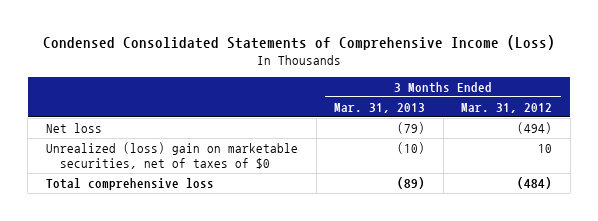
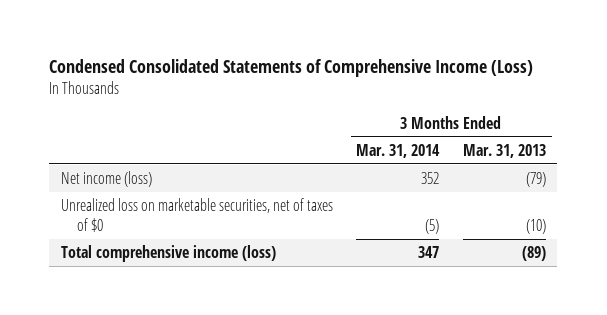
- | 3 Months Ended Mar. 31, 2013 | 3 Months Ended Mar. 31, 2012
+ | 3 Months Ended Mar. 31, 2014 | 3 Months Ended Mar. 31, 2013
- Net loss | (79) | (494)
- Unrealized (loss) gain on marketable securities, net of taxes of $0 | (10) | 10
- Total comprehensive loss | (89) | (484)
+ Net income (loss) | 352 | (79)
+ Unrealized loss on marketable securities, net of taxes of $0 | (5) | (10)
+ Total comprehensive income (loss) | 347 | (89)

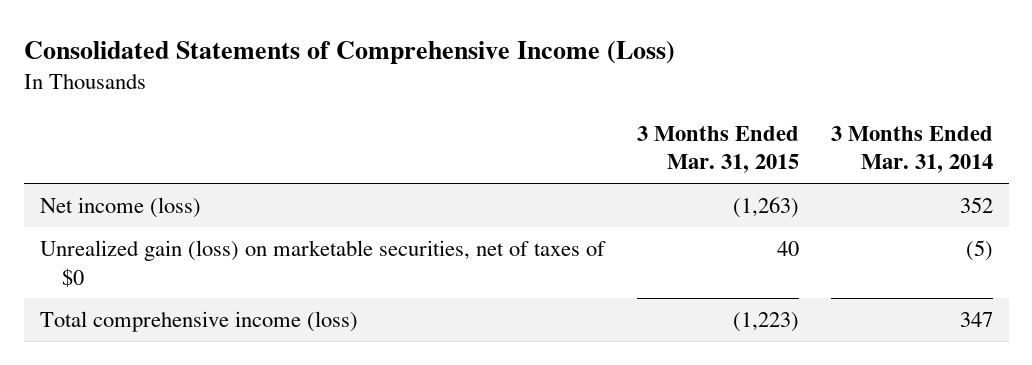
- Condensed Consolidated Statements of Comprehensive Income (Loss)
+ Consolidated Statements of Comprehensive Income (Loss)
- | 3 Months Ended Mar. 31, 2014 | 3 Months Ended Mar. 31, 2013
+ | 3 Months Ended Mar. 31, 2015 | 3 Months Ended Mar. 31, 2014
- Unrealized loss on marketable securities, net of taxes of $0 | (5) | (10)
+ Unrealized gain (loss) on marketable securities, net of taxes of $0 | 40 | (5)

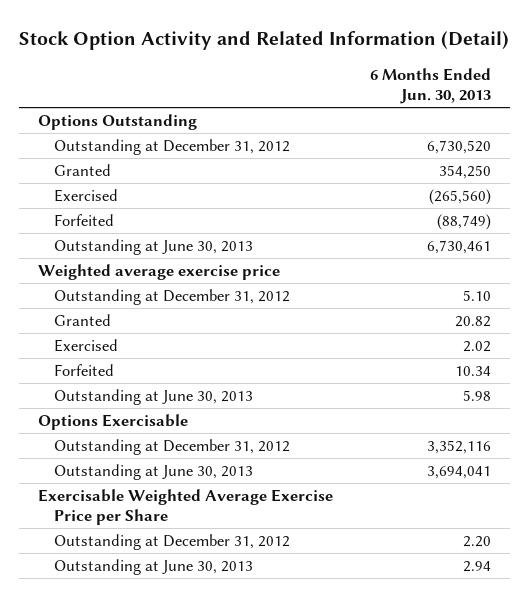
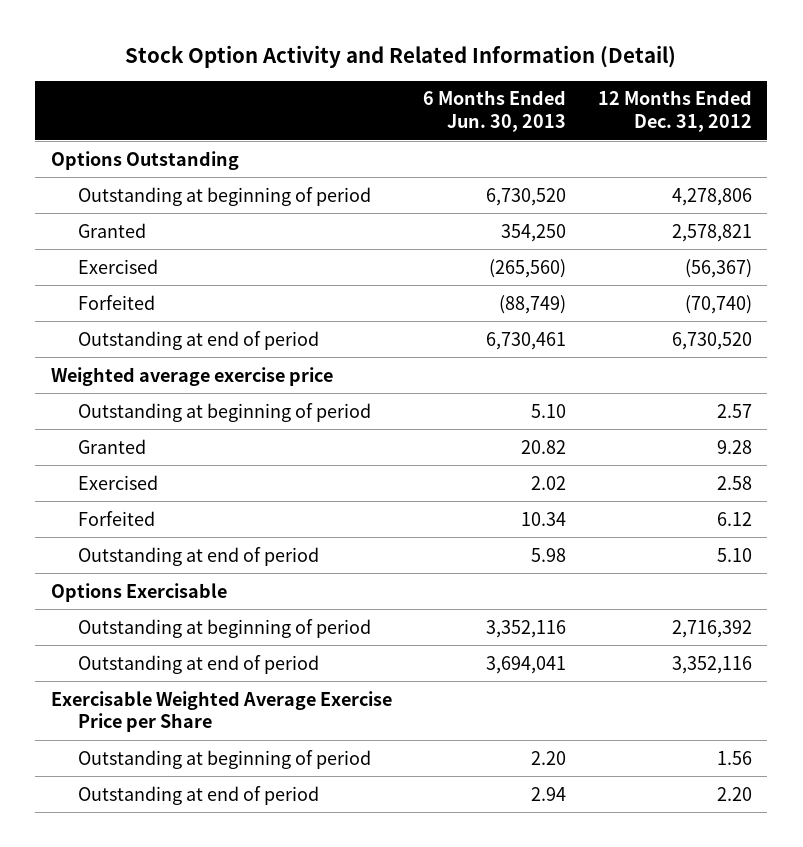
- | 6 Months Ended Jun. 30, 2013
+ | 6 Months Ended Jun. 30, 2013 | 12 Months Ended Dec. 31, 2012
- Outstanding at December 31, 2012 | 6,730,520
+ Outstanding at beginning of period | 6,730,520 | 4,278,806
- Outstanding at June 30, 2013 | 6,730,461
+ Outstanding at end of period | 6,730,461 | 6,730,520
- Outstanding at December 31, 2012 | 5.10
+ Outstanding at beginning of period | 5.10 | 2.57
- Outstanding at June 30, 2013 | 5.98
+ Outstanding at end of period | 5.98 | 5.10
- Outstanding at December 31, 2012 | 3,352,116
- Outstanding at June 30, 2013 | 3,694,041
+ Outstanding at beginning of period | 3,352,116 | 2,716,392
+ Outstanding at end of period | 3,694,041 | 3,352,116
- Outstanding at December 31, 2012 | 2.20
- Outstanding at June 30, 2013 | 2.94
+ Outstanding at beginning of period | 2.20 | 1.56
+ Outstanding at end of period | 2.94 | 2.20

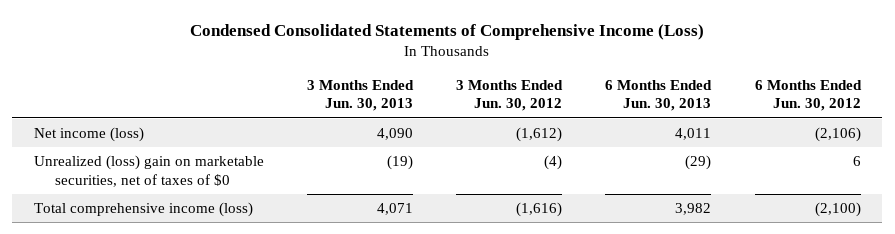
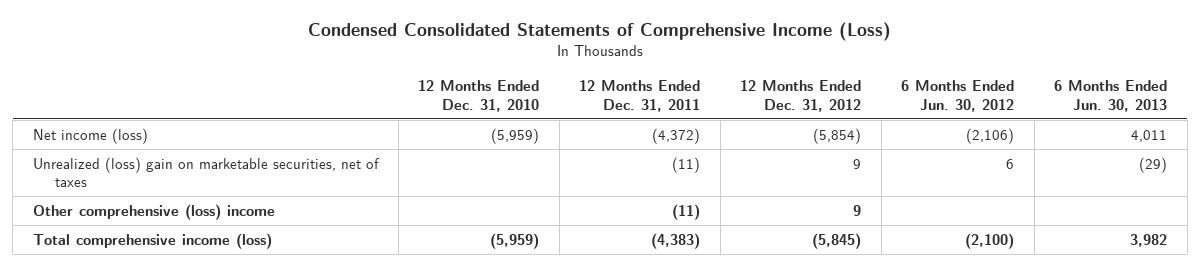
- | 3 Months Ended Jun. 30, 2013 | 3 Months Ended Jun. 30, 2012 | 6 Months Ended Jun. 30, 2013 | 6 Months Ended Jun. 30, 2012
+ | 12 Months Ended Dec. 31, 2010 | 12 Months Ended Dec. 31, 2011 | 12 Months Ended Dec. 31, 2012 | 6 Months Ended Jun. 30, 2012 | 6 Months Ended Jun. 30, 2013
- Unrealized (loss) gain on marketable securities, net of taxes of $0 | (19) | (4) | (29) | 6
+ Unrealized (loss) gain on marketable securities, net of taxes | | (11) | 9 | 6 | (29)
+ Other comprehensive (loss) income | | (11) | 9 | |

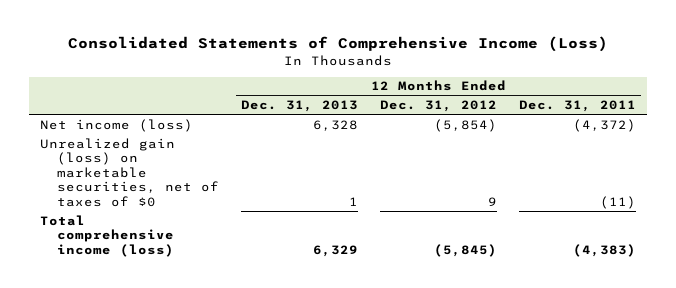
- Condensed Consolidated Statements of Comprehensive Income (Loss)
+ Consolidated Statements of Comprehensive Income (Loss)
- | 12 Months Ended Dec. 31, 2010 | 12 Months Ended Dec. 31, 2011 | 12 Months Ended Dec. 31, 2012 | 6 Months Ended Jun. 30, 2012 | 6 Months Ended Jun. 30, 2013
+ | 12 Months Ended Dec. 31, 2013 | 12 Months Ended Dec. 31, 2012 | 12 Months Ended Dec. 31, 2011
- Unrealized (loss) gain on marketable securities, net of taxes | | (11) | 9 | 6 | (29)
- Other comprehensive (loss) income | | (11) | 9 | |
+ Unrealized gain (loss) on marketable securities, net of taxes of $0 | 1 | 9 | (11)

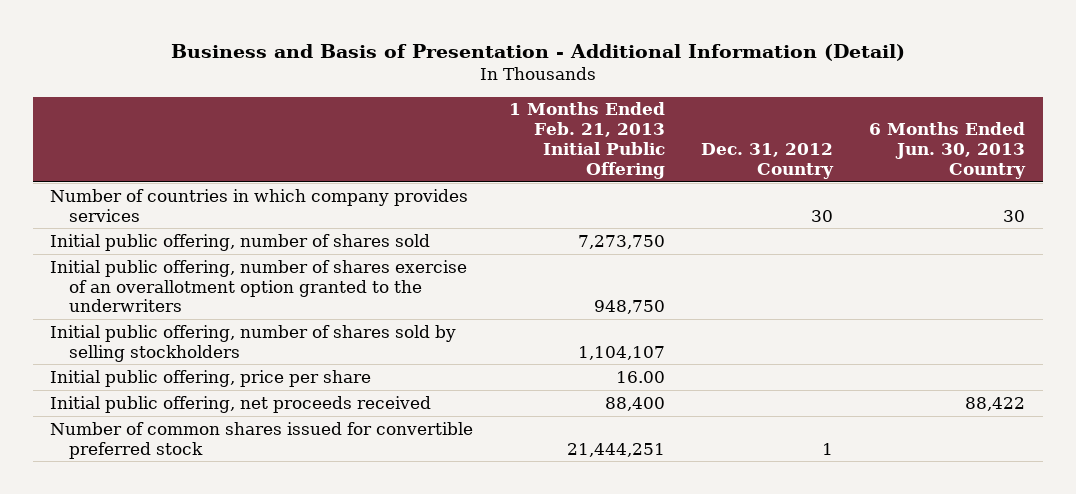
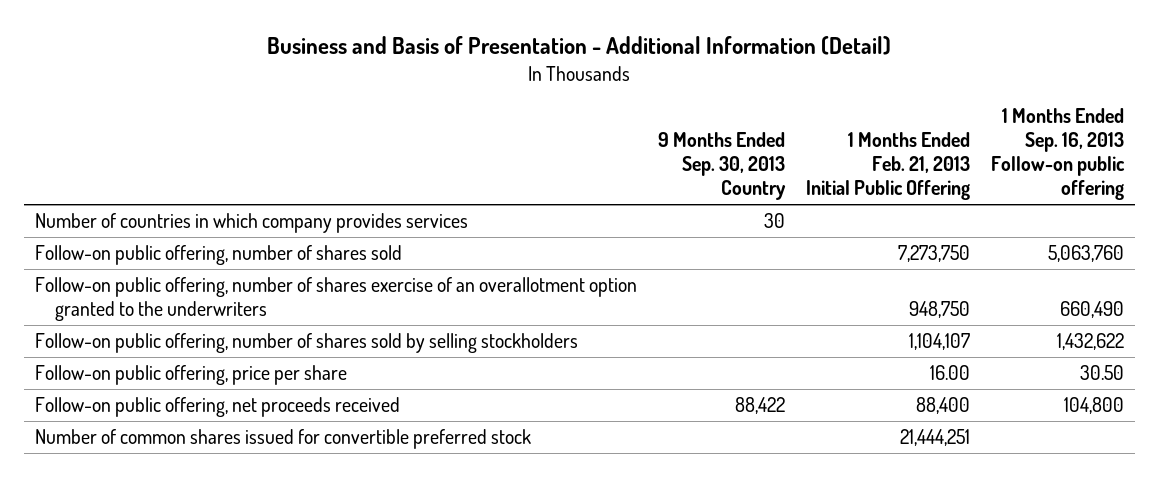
- | 1 Months Ended Feb. 21, 2013 Initial Public Offering | Dec. 31, 2012 Country | 6 Months Ended Jun. 30, 2013 Country
+ | 9 Months Ended Sep. 30, 2013 Country | 1 Months Ended Feb. 21, 2013 Initial Public Offering | 1 Months Ended Sep. 16, 2013 Follow-on public offering
- Initial public offering, number of shares sold | 7,273,750 | |
- Initial public offering, number of shares exercise of an overallotment option granted to the underwriters | 948,750 | |
- Initial public offering, number of shares sold by selling stockholders | 1,104,107 | |
- Initial public offering, price per share | 16.00 | |
- Initial public offering, net proceeds received | 88,400 | | 88,422
+ Follow-on public offering, number of shares sold | | 7,273,750 | 5,063,760
+ Follow-on public offering, number of shares exercise of an overallotment option granted to the underwriters | | 948,750 | 660,490
+ Follow-on public offering, number of shares sold by selling stockholders | | 1,104,107 | 1,432,622
+ Follow-on public offering, price per share | | 16.00 | 30.50
+ Follow-on public offering, net proceeds received | 88,422 | 88,400 | 104,800

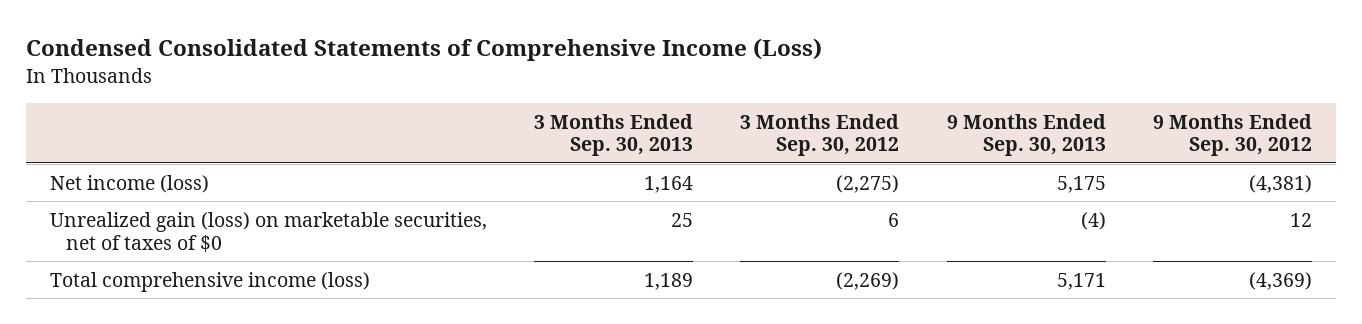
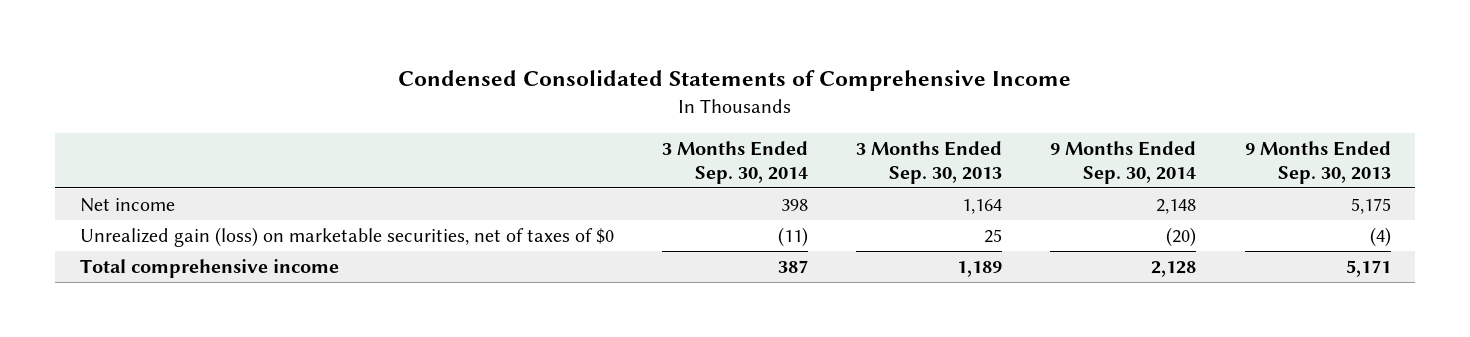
- Condensed Consolidated Statements of Comprehensive Income (Loss)
+ Condensed Consolidated Statements of Comprehensive Income
- | 3 Months Ended Sep. 30, 2013 | 3 Months Ended Sep. 30, 2012 | 9 Months Ended Sep. 30, 2013 | 9 Months Ended Sep. 30, 2012
+ | 3 Months Ended Sep. 30, 2014 | 3 Months Ended Sep. 30, 2013 | 9 Months Ended Sep. 30, 2014 | 9 Months Ended Sep. 30, 2013
- Net income (loss) | 1,164 | (2,275) | 5,175 | (4,381)
+ Net income | 398 | 1,164 | 2,148 | 5,175
- Total comprehensive income (loss) | 1,189 | (2,269) | 5,171 | (4,369)
+ Total comprehensive income | 387 | 1,189 | 2,128 | 5,171

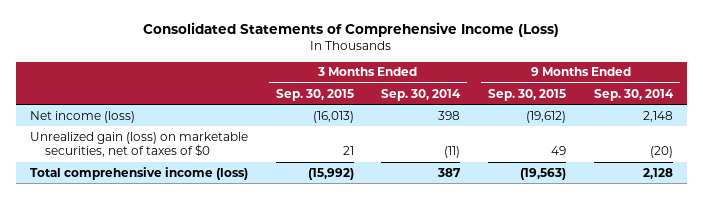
- Condensed Consolidated Statements of Comprehensive Income
+ Consolidated Statements of Comprehensive Income (Loss)
- | 3 Months Ended Sep. 30, 2014 | 3 Months Ended Sep. 30, 2013 | 9 Months Ended Sep. 30, 2014 | 9 Months Ended Sep. 30, 2013
+ | 3 Months Ended Sep. 30, 2015 | 3 Months Ended Sep. 30, 2014 | 9 Months Ended Sep. 30, 2015 | 9 Months Ended Sep. 30, 2014
- Net income | 398 | 1,164 | 2,148 | 5,175
+ Net income (loss) | (16,013) | 398 | (19,612) | 2,148
- Total comprehensive income | 387 | 1,189 | 2,128 | 5,171
+ Total comprehensive income (loss) | (15,992) | 387 | (19,563) | 2,128

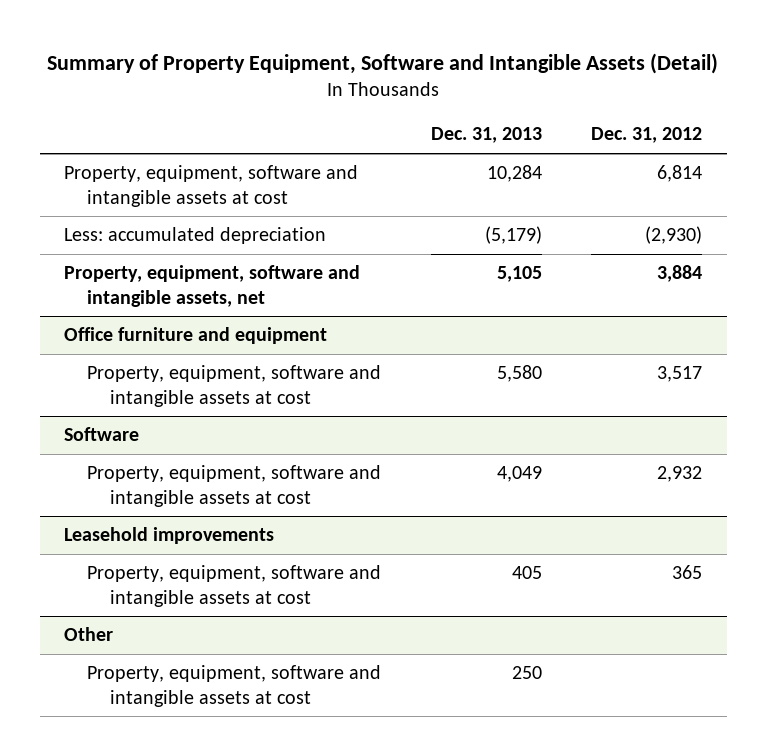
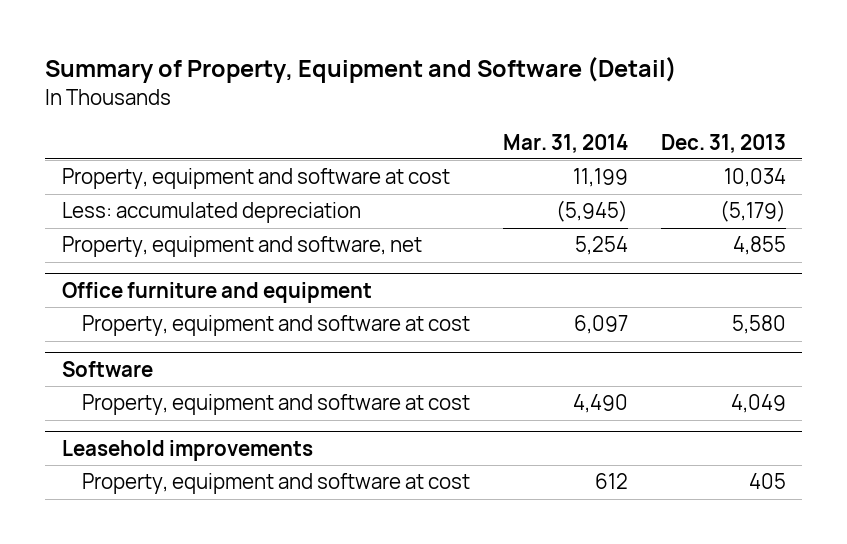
- Summary of Property Equipment, Software and Intangible Assets (Detail)
+ Summary of Property, Equipment and Software (Detail)
- | Dec. 31, 2013 | Dec. 31, 2012
+ | Mar. 31, 2014 | Dec. 31, 2013
- Property, equipment, software and intangible assets at cost | 10,284 | 6,814
+ Property, equipment and software at cost | 11,199 | 10,034
- Property, equipment, software and intangible assets, net | 5,105 | 3,884
+ Property, equipment and software, net | 5,254 | 4,855
@ Office furniture and equipment
- Property, equipment, software and intangible assets at cost | 5,580 | 3,517
+ Property, equipment and software at cost | 6,097 | 5,580
@ Software
- Property, equipment, software and intangible assets at cost | 4,049 | 2,932
+ Property, equipment and software at cost | 4,490 | 4,049
@ Leasehold improvements
- Property, equipment, software and intangible assets at cost | 405 | 365
- Other
- Property, equipment, software and intangible assets at cost | 250 |
@ Leasehold improvements
+ Property, equipment and software at cost | 612 | 405

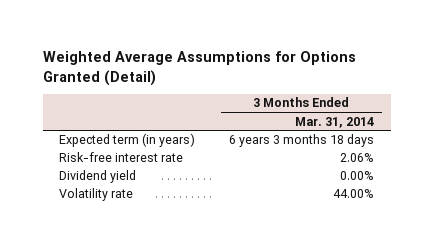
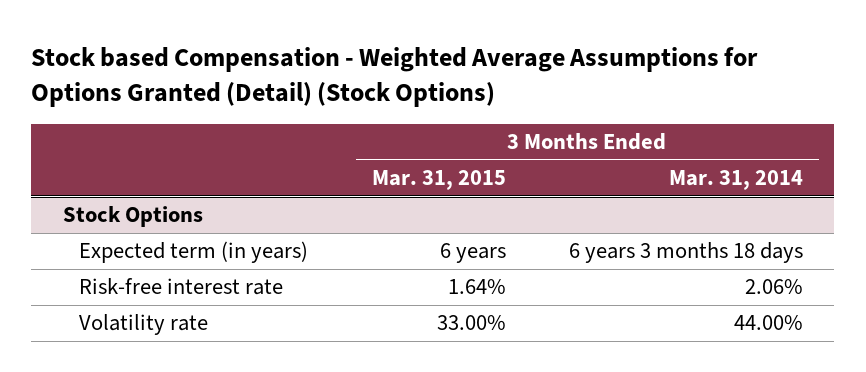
- Weighted Average Assumptions for Options Granted (Detail)
+ Stock based Compensation - Weighted Average Assumptions for Options Granted (Detail) (Stock Options)
- | 3 Months Ended Mar. 31, 2014
+ | 3 Months Ended Mar. 31, 2015 | 3 Months Ended Mar. 31, 2014
+ Stock Options
- Dividend yield | 0.00%

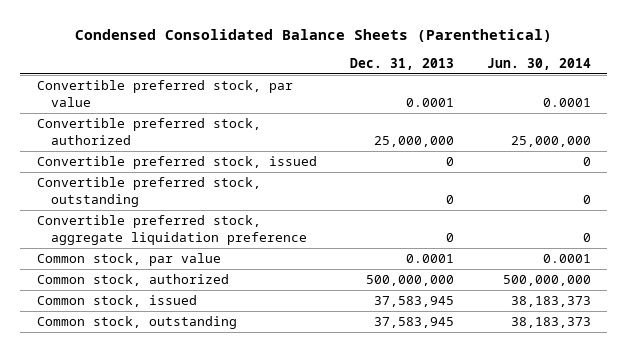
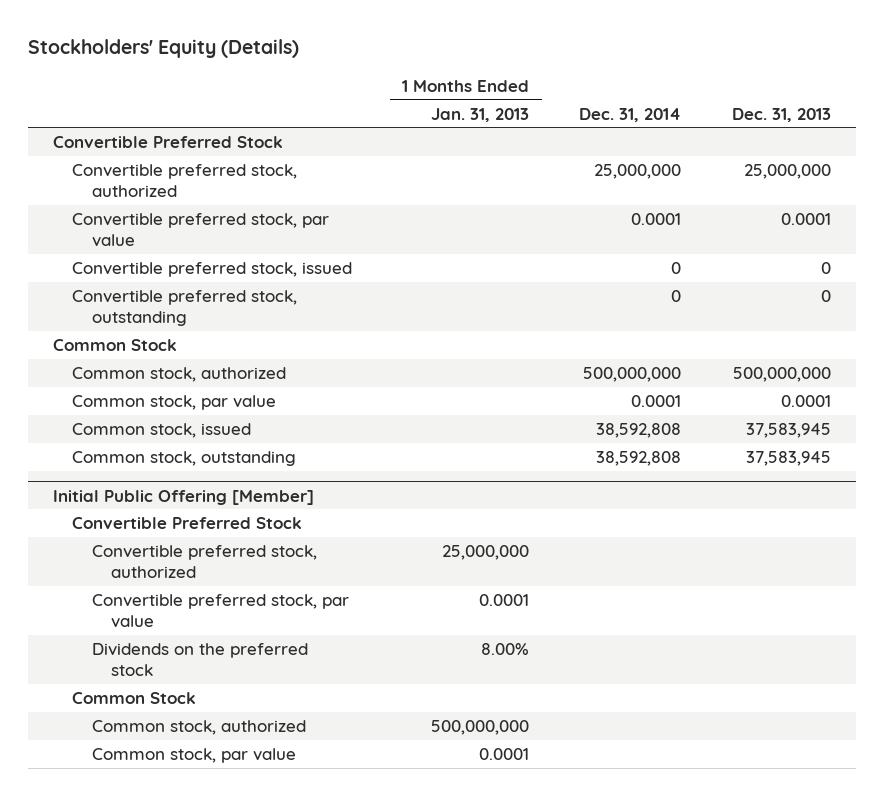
- Condensed Consolidated Balance Sheets (Parenthetical)
+ Stockholders' Equity (Details)
- | Dec. 31, 2013 | Jun. 30, 2014
+ | 1 Months Ended Jan. 31, 2013 | Dec. 31, 2014 | Dec. 31, 2013
+ Convertible Preferred Stock
moved down: Convertible preferred stock, par value | | 0.0001 | 0.0001
- Convertible preferred stock, aggregate liquidation preference | 0 | 0
+ Common Stock
moved down: Common stock, par value | | 0.0001 | 0.0001
+ Initial Public Offering [Member]
+ Convertible Preferred Stock
+ Convertible preferred stock, authorized | 25,000,000 | |
+ Convertible preferred stock, par value | 0.0001 | |
+ Dividends on the preferred stock | 8.00% | |
+ Common Stock
+ Common stock, authorized | 500,000,000 | |
+ Common stock, par value | 0.0001 | |

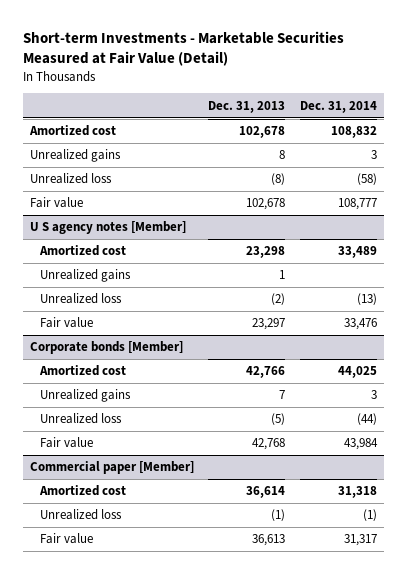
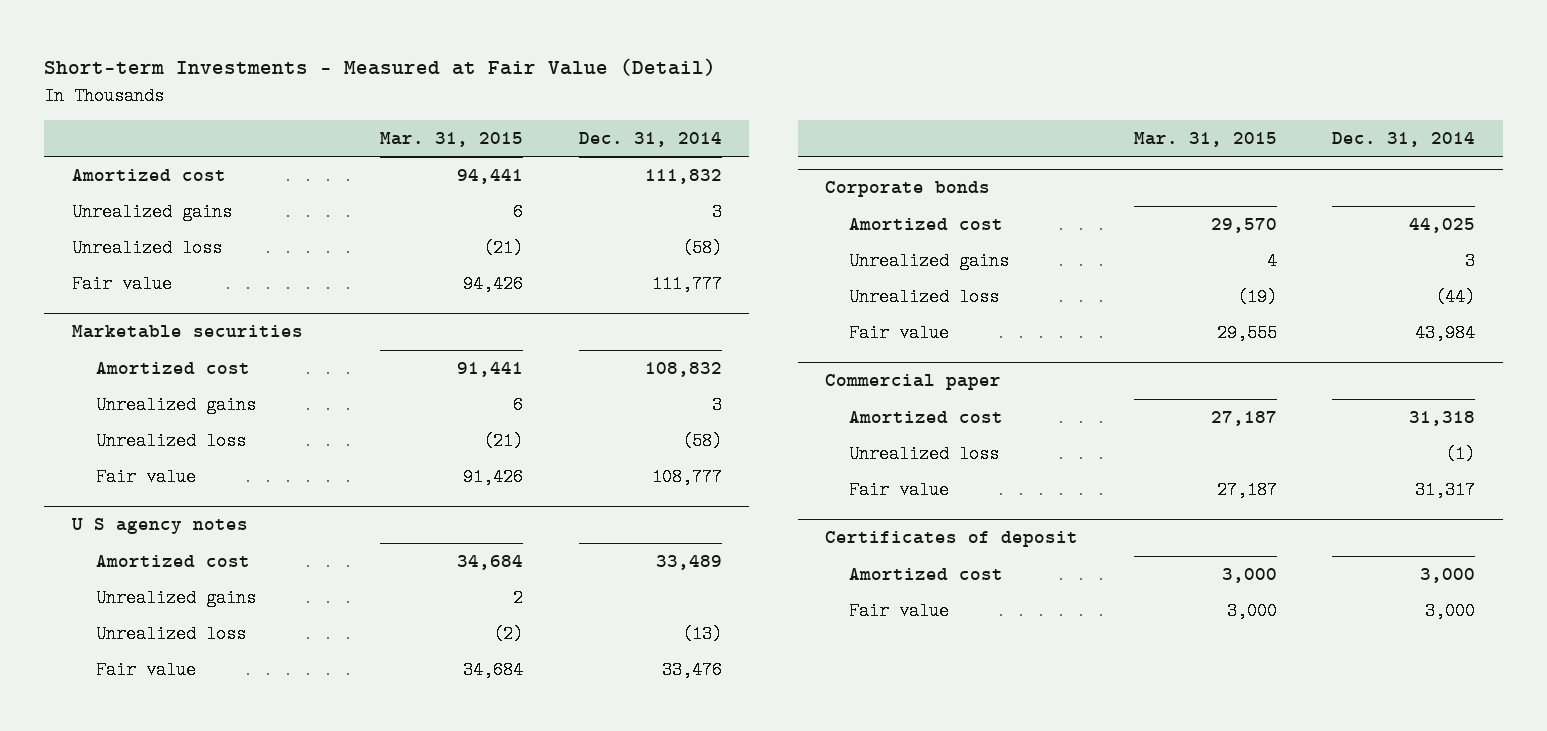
- Short-term Investments - Marketable Securities Measured at Fair Value (Detail)
+ Short-term Investments - Measured at Fair Value (Detail)
- | Dec. 31, 2013 | Dec. 31, 2014
+ | Mar. 31, 2015 | Dec. 31, 2014
+ Amortized cost | 94,441 | 111,832
+ Unrealized gains | 6 | 3
+ Unrealized loss | (21) | (58)
+ Fair value | 94,426 | 111,777
+ Marketable securities
- U S agency notes [Member]
+ U S agency notes
- Corporate bonds [Member]
+ Corporate bonds
- Commercial paper [Member]
+ Commercial paper
+ Certificates of deposit
+ Amortized cost | 3,000 | 3,000
+ Fair value | 3,000 | 3,000

